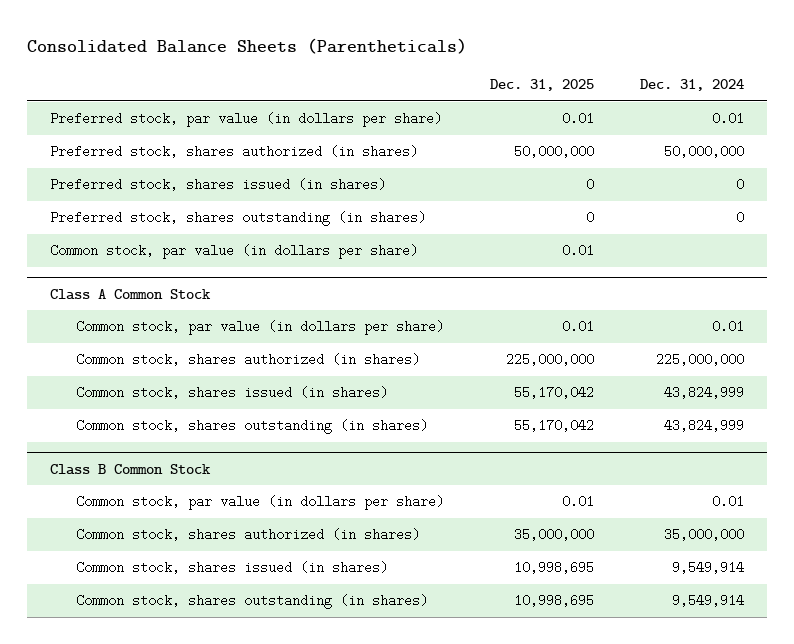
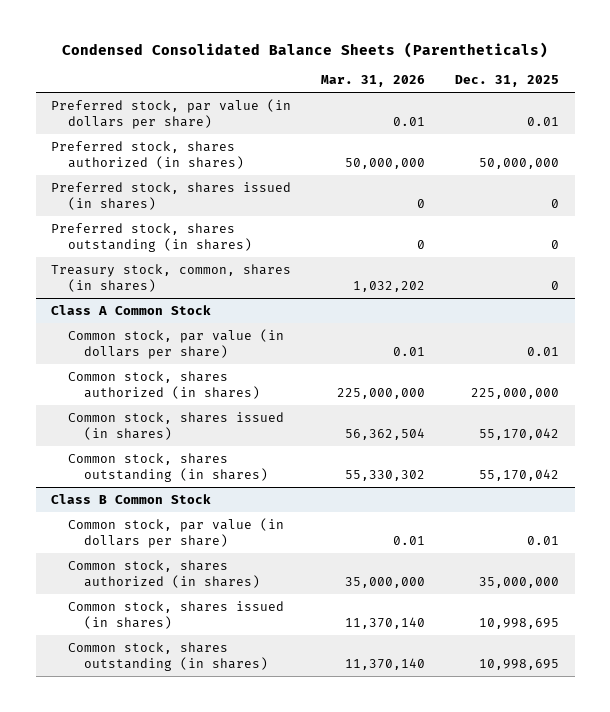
- Consolidated Balance Sheets (Parentheticals)
+ Condensed Consolidated Balance Sheets (Parentheticals)
- | Dec. 31, 2025 | Dec. 31, 2024
+ | Mar. 31, 2026 | Dec. 31, 2025
- Common stock, par value (in dollars per share) | 0.01 |
+ Treasury stock, common, shares (in shares) | 1,032,202 | 0

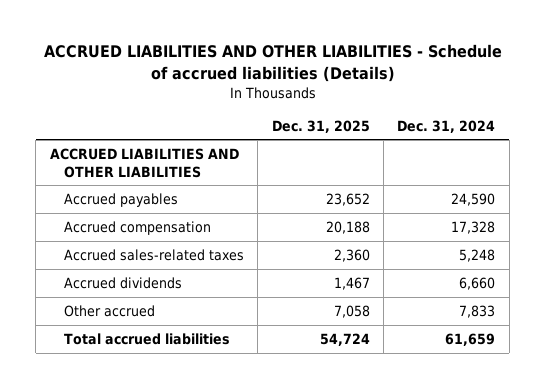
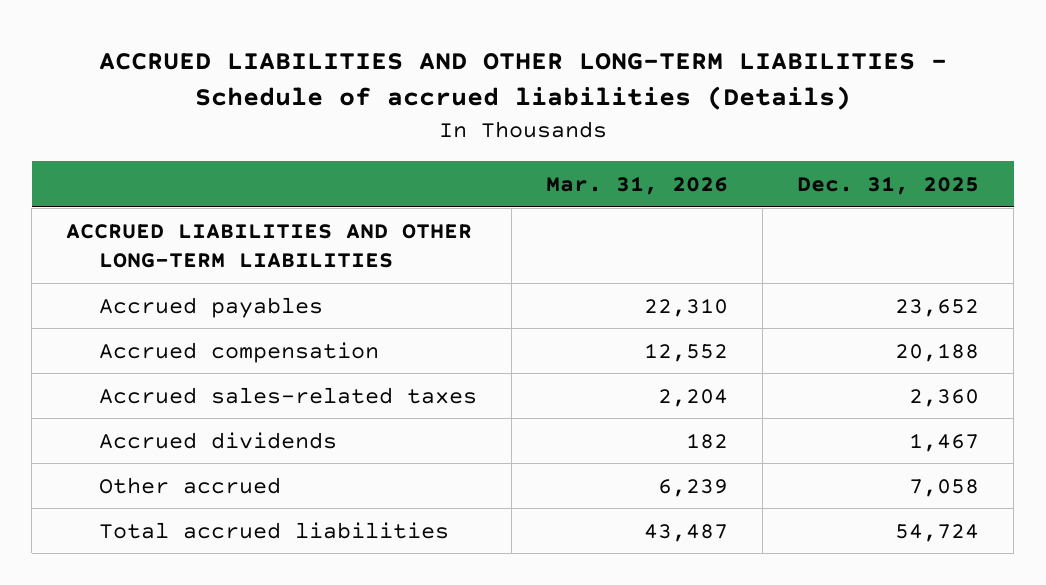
- ACCRUED LIABILITIES AND OTHER LIABILITIES - Schedule of accrued liabilities (Details)
+ ACCRUED LIABILITIES AND OTHER LONG-TERM LIABILITIES - Schedule of accrued liabilities (Details)
- | Dec. 31, 2025 | Dec. 31, 2024
+ | Mar. 31, 2026 | Dec. 31, 2025
- ACCRUED LIABILITIES AND OTHER LIABILITIES
+ ACCRUED LIABILITIES AND OTHER LONG-TERM LIABILITIES

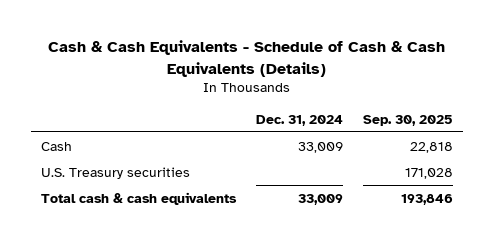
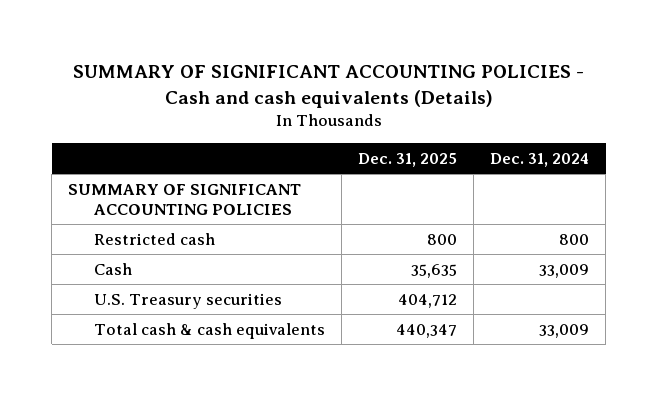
- Cash & Cash Equivalents - Schedule of Cash & Cash Equivalents (Details)
+ SUMMARY OF SIGNIFICANT ACCOUNTING POLICIES - Cash and cash equivalents (Details)
- | Dec. 31, 2024 | Sep. 30, 2025
+ | Dec. 31, 2025 | Dec. 31, 2024
+ SUMMARY OF SIGNIFICANT ACCOUNTING POLICIES
+ Restricted cash | 800 | 800

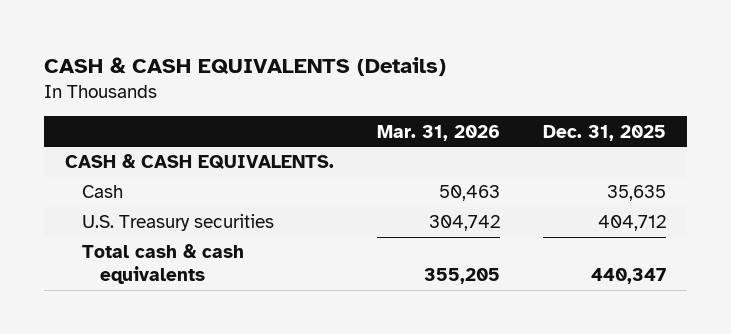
- SUMMARY OF SIGNIFICANT ACCOUNTING POLICIES - Cash and cash equivalents (Details)
+ CASH & CASH EQUIVALENTS (Details)
- | Dec. 31, 2025 | Dec. 31, 2024
+ | Mar. 31, 2026 | Dec. 31, 2025
- SUMMARY OF SIGNIFICANT ACCOUNTING POLICIES
- Restricted cash | 800 | 800
+ CASH & CASH EQUIVALENTS.

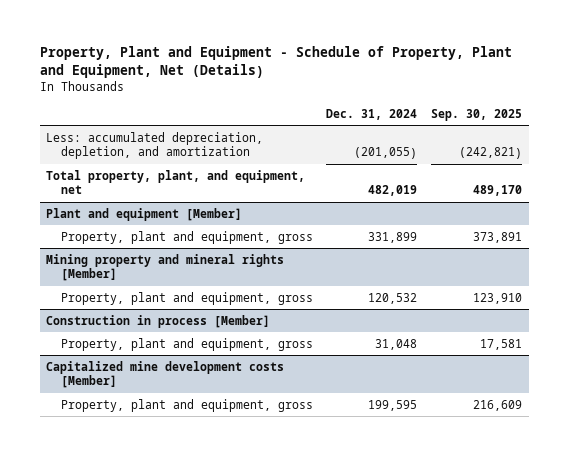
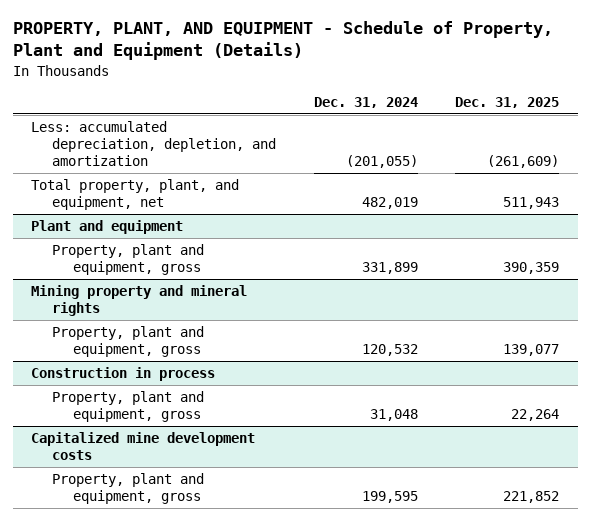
- Property, Plant and Equipment - Schedule of Property, Plant and Equipment, Net (Details)
+ PROPERTY, PLANT, AND EQUIPMENT - Schedule of Property, Plant and Equipment (Details)
- | Dec. 31, 2024 | Sep. 30, 2025
+ | Dec. 31, 2024 | Dec. 31, 2025
- Plant and equipment [Member]
+ Plant and equipment
- Mining property and mineral rights [Member]
+ Mining property and mineral rights
- Construction in process [Member]
+ Construction in process
- Capitalized mine development costs [Member]
+ Capitalized mine development costs

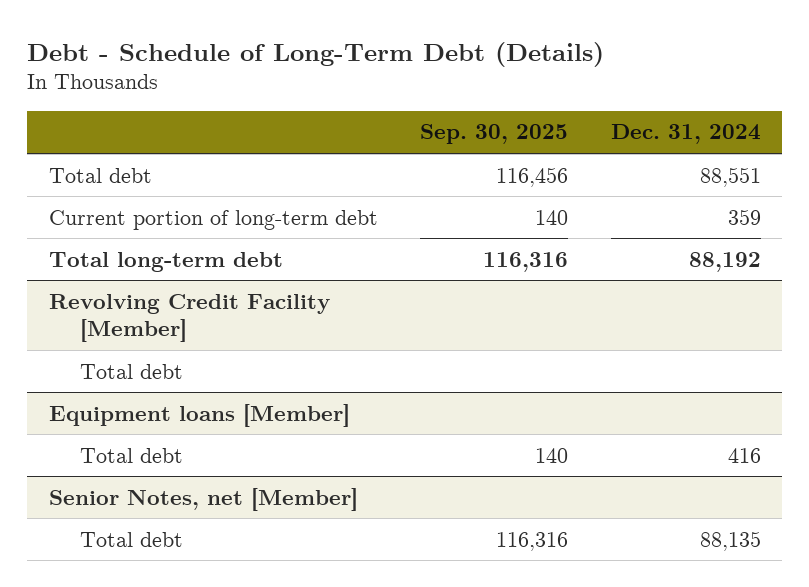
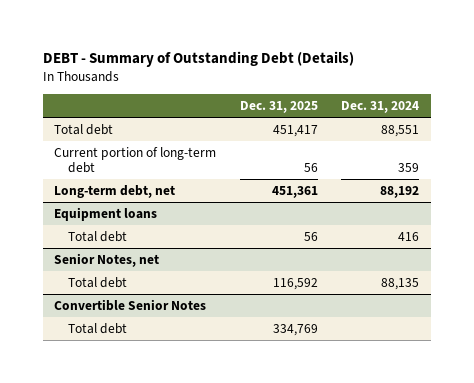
- Debt - Schedule of Long-Term Debt (Details)
+ DEBT - Summary of Outstanding Debt (Details)
- | Sep. 30, 2025 | Dec. 31, 2024
+ | Dec. 31, 2025 | Dec. 31, 2024
- Total long-term debt | 116,316 | 88,192
- Revolving Credit Facility [Member]
- Total debt
- Equipment loans [Member]
+ Long-term debt, net | 451,361 | 88,192
+ Equipment loans
- Senior Notes, net [Member]
+ Senior Notes, net
+ Convertible Senior Notes
+ Total debt | 334,769 |

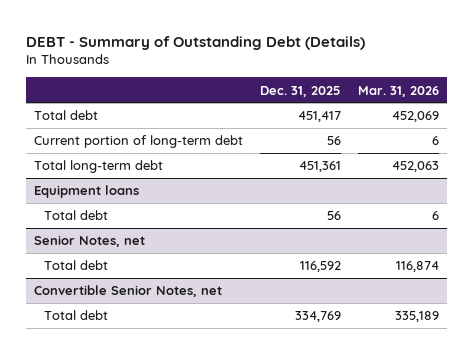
- | Dec. 31, 2025 | Dec. 31, 2024
+ | Dec. 31, 2025 | Mar. 31, 2026
- Long-term debt, net | 451,361 | 88,192
+ Total long-term debt | 451,361 | 452,063
- Convertible Senior Notes
+ Convertible Senior Notes, net

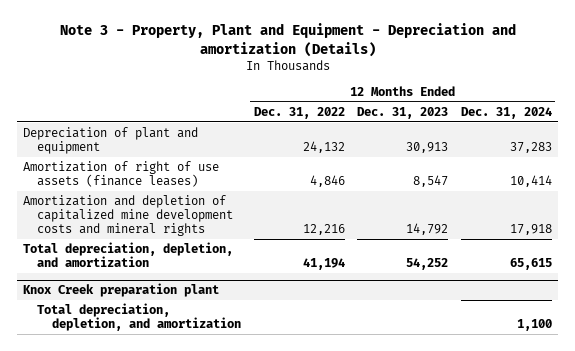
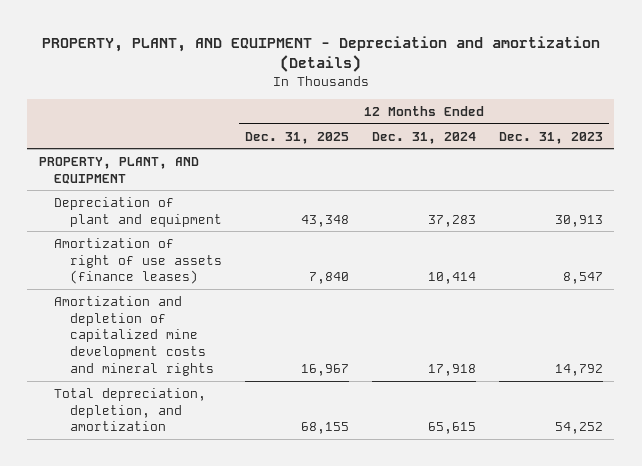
- Note 3 - Property, Plant and Equipment - Depreciation and amortization (Details)
+ PROPERTY, PLANT, AND EQUIPMENT - Depreciation and amortization (Details)
- | 12 Months Ended Dec. 31, 2022 | 12 Months Ended Dec. 31, 2023 | 12 Months Ended Dec. 31, 2024
+ | 12 Months Ended Dec. 31, 2025 | 12 Months Ended Dec. 31, 2024 | 12 Months Ended Dec. 31, 2023
+ PROPERTY, PLANT, AND EQUIPMENT
- Knox Creek preparation plant
- Total depreciation, depletion, and amortization | | | 1,100

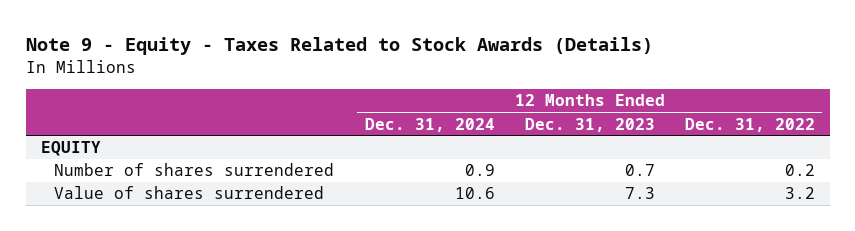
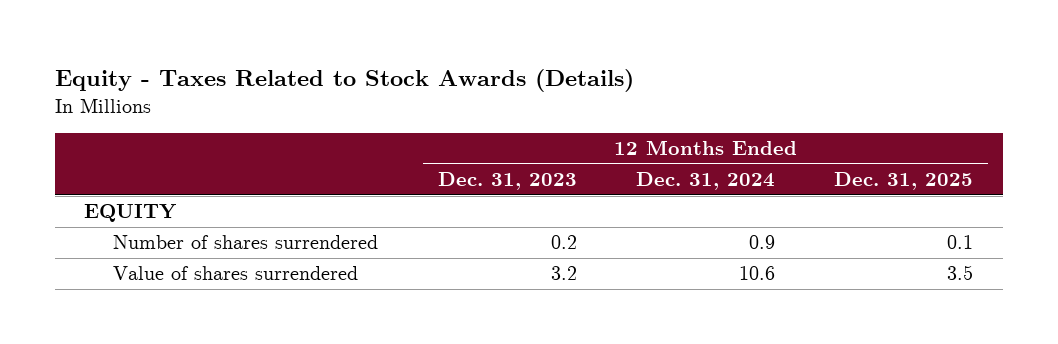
- Note 9 - Equity - Taxes Related to Stock Awards (Details)
+ Equity - Taxes Related to Stock Awards (Details)
- | 12 Months Ended Dec. 31, 2024 | 12 Months Ended Dec. 31, 2023 | 12 Months Ended Dec. 31, 2022
+ | 12 Months Ended Dec. 31, 2023 | 12 Months Ended Dec. 31, 2024 | 12 Months Ended Dec. 31, 2025
- Number of shares surrendered | 0.9 | 0.7 | 0.2
- Value of shares surrendered | 10.6 | 7.3 | 3.2
+ Number of shares surrendered | 0.2 | 0.9 | 0.1
+ Value of shares surrendered | 3.2 | 10.6 | 3.5

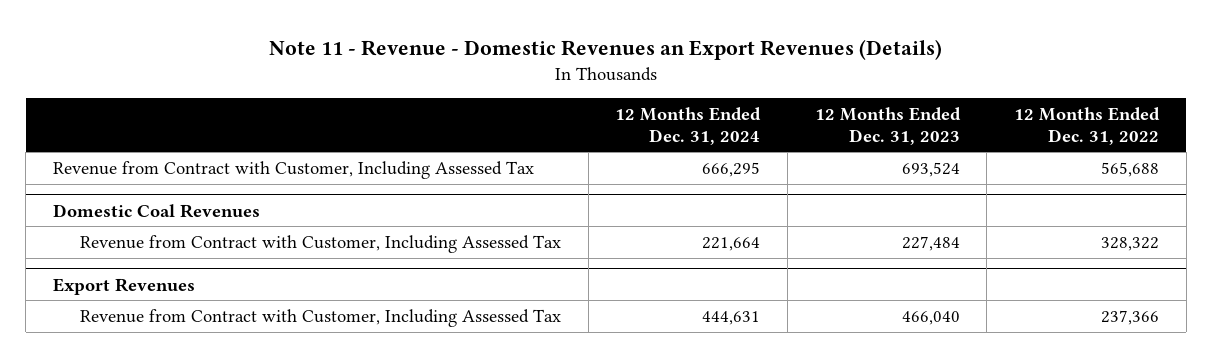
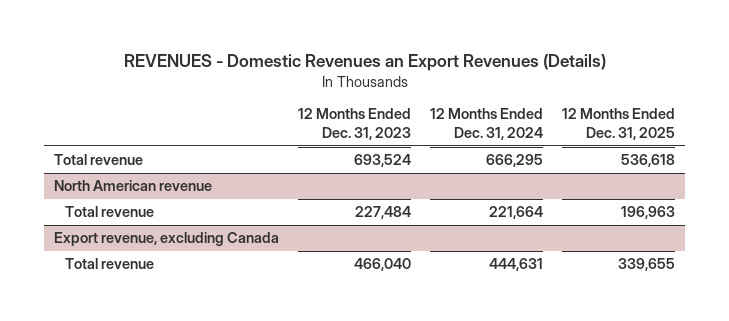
- Note 11 - Revenue - Domestic Revenues an Export Revenues (Details)
+ REVENUES - Domestic Revenues an Export Revenues (Details)
- | 12 Months Ended Dec. 31, 2024 | 12 Months Ended Dec. 31, 2023 | 12 Months Ended Dec. 31, 2022
+ | 12 Months Ended Dec. 31, 2023 | 12 Months Ended Dec. 31, 2024 | 12 Months Ended Dec. 31, 2025
- Revenue from Contract with Customer, Including Assessed Tax | 666,295 | 693,524 | 565,688
- Domestic Coal Revenues
- Revenue from Contract with Customer, Including Assessed Tax | 221,664 | 227,484 | 328,322
- Export Revenues
- Revenue from Contract with Customer, Including Assessed Tax | 444,631 | 466,040 | 237,366
+ Total revenue | 693,524 | 666,295 | 536,618
+ North American revenue
+ Total revenue | 227,484 | 221,664 | 196,963
+ Export revenue, excluding Canada
+ Total revenue | 466,040 | 444,631 | 339,655

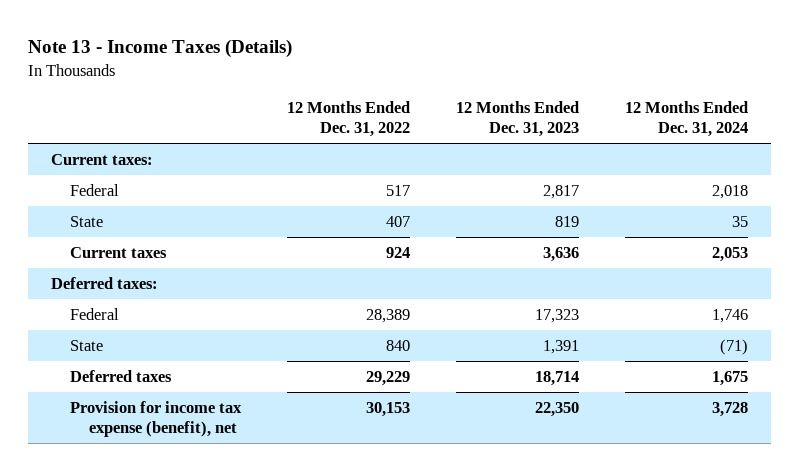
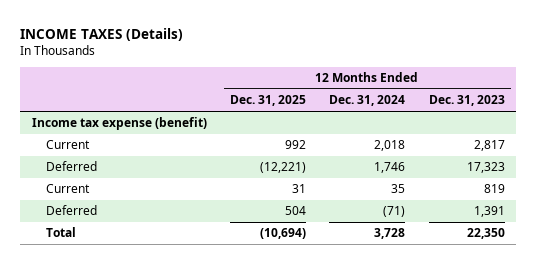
- Note 13 - Income Taxes (Details)
+ INCOME TAXES (Details)
- | 12 Months Ended Dec. 31, 2022 | 12 Months Ended Dec. 31, 2023 | 12 Months Ended Dec. 31, 2024
+ | 12 Months Ended Dec. 31, 2025 | 12 Months Ended Dec. 31, 2024 | 12 Months Ended Dec. 31, 2023
- Current taxes:
- Federal | 517 | 2,817 | 2,018
- State | 407 | 819 | 35
- Current taxes | 924 | 3,636 | 2,053
- Deferred taxes:
- Federal | 28,389 | 17,323 | 1,746
- State | 840 | 1,391 | (71)
- Deferred taxes | 29,229 | 18,714 | 1,675
- Provision for income tax expense (benefit), net | 30,153 | 22,350 | 3,728
+ Income tax expense (benefit)
+ Current | 992 | 2,018 | 2,817
+ Deferred | (12,221) | 1,746 | 17,323
+ Current | 31 | 35 | 819
+ Deferred | 504 | (71) | 1,391
+ Total | (10,694) | 3,728 | 22,350

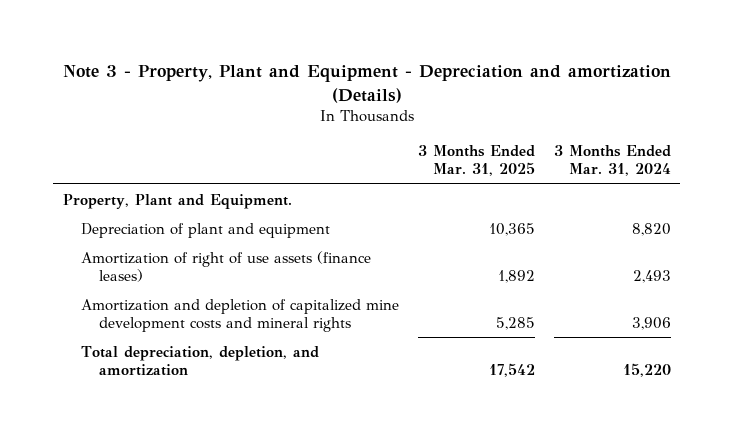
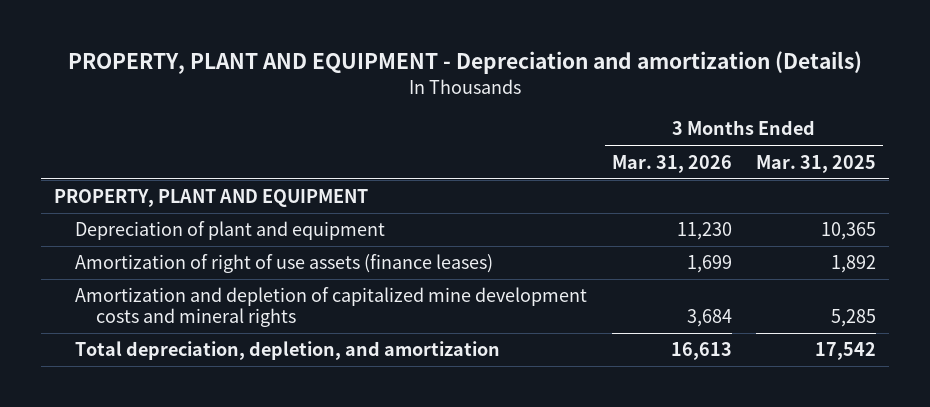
- Note 3 - Property, Plant and Equipment - Depreciation and amortization (Details)
+ PROPERTY, PLANT AND EQUIPMENT - Depreciation and amortization (Details)
- | 3 Months Ended Mar. 31, 2025 | 3 Months Ended Mar. 31, 2024
+ | 3 Months Ended Mar. 31, 2026 | 3 Months Ended Mar. 31, 2025
- Property, Plant and Equipment.
+ PROPERTY, PLANT AND EQUIPMENT

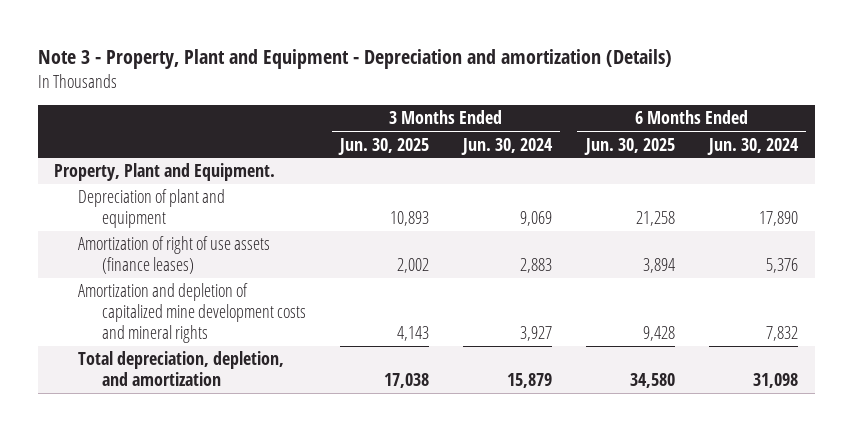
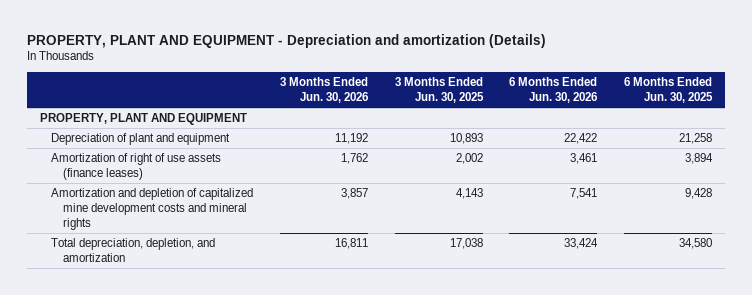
- Note 3 - Property, Plant and Equipment - Depreciation and amortization (Details)
+ PROPERTY, PLANT AND EQUIPMENT - Depreciation and amortization (Details)
- | 3 Months Ended Jun. 30, 2025 | 3 Months Ended Jun. 30, 2024 | 6 Months Ended Jun. 30, 2025 | 6 Months Ended Jun. 30, 2024
+ | 3 Months Ended Jun. 30, 2026 | 3 Months Ended Jun. 30, 2025 | 6 Months Ended Jun. 30, 2026 | 6 Months Ended Jun. 30, 2025
- Property, Plant and Equipment.
+ PROPERTY, PLANT AND EQUIPMENT

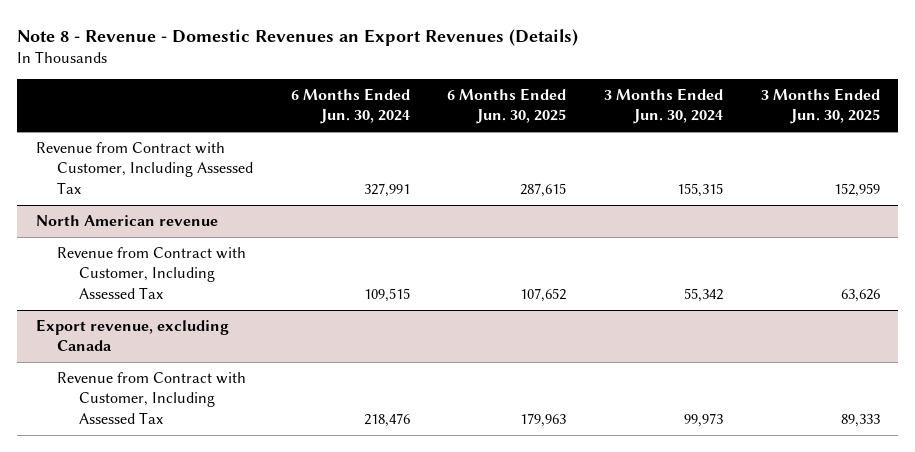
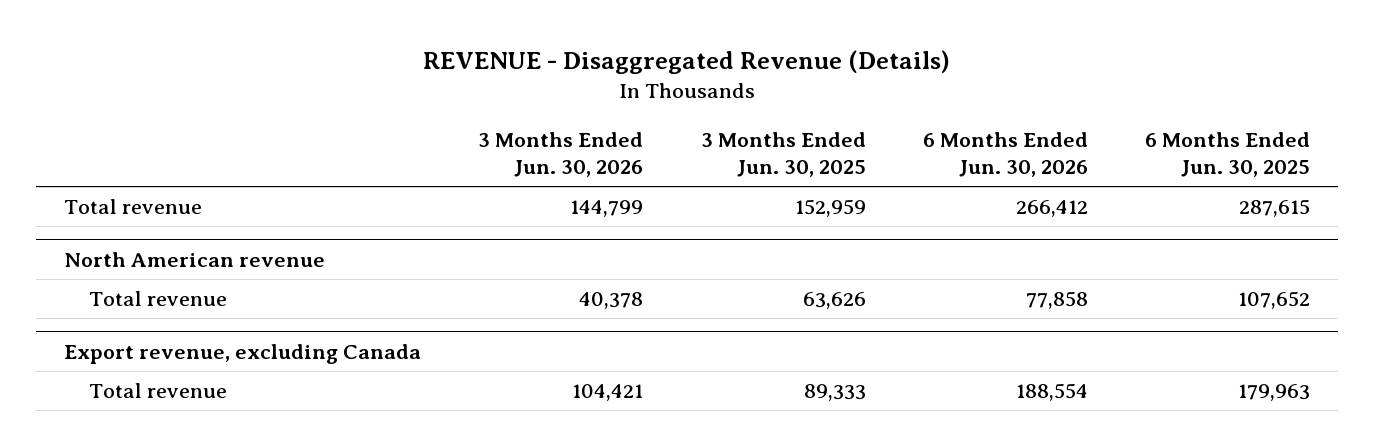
- Note 8 - Revenue - Domestic Revenues an Export Revenues (Details)
+ REVENUE - Disaggregated Revenue (Details)
- | 6 Months Ended Jun. 30, 2024 | 6 Months Ended Jun. 30, 2025 | 3 Months Ended Jun. 30, 2024 | 3 Months Ended Jun. 30, 2025
+ | 3 Months Ended Jun. 30, 2026 | 3 Months Ended Jun. 30, 2025 | 6 Months Ended Jun. 30, 2026 | 6 Months Ended Jun. 30, 2025
- Revenue from Contract with Customer, Including Assessed Tax | 327,991 | 287,615 | 155,315 | 152,959
+ Total revenue | 144,799 | 152,959 | 266,412 | 287,615
@ North American revenue
- Revenue from Contract with Customer, Including Assessed Tax | 109,515 | 107,652 | 55,342 | 63,626
+ Total revenue | 40,378 | 63,626 | 77,858 | 107,652
@ Export revenue, excluding Canada
- Revenue from Contract with Customer, Including Assessed Tax | 218,476 | 179,963 | 99,973 | 89,333
+ Total revenue | 104,421 | 89,333 | 188,554 | 179,963

